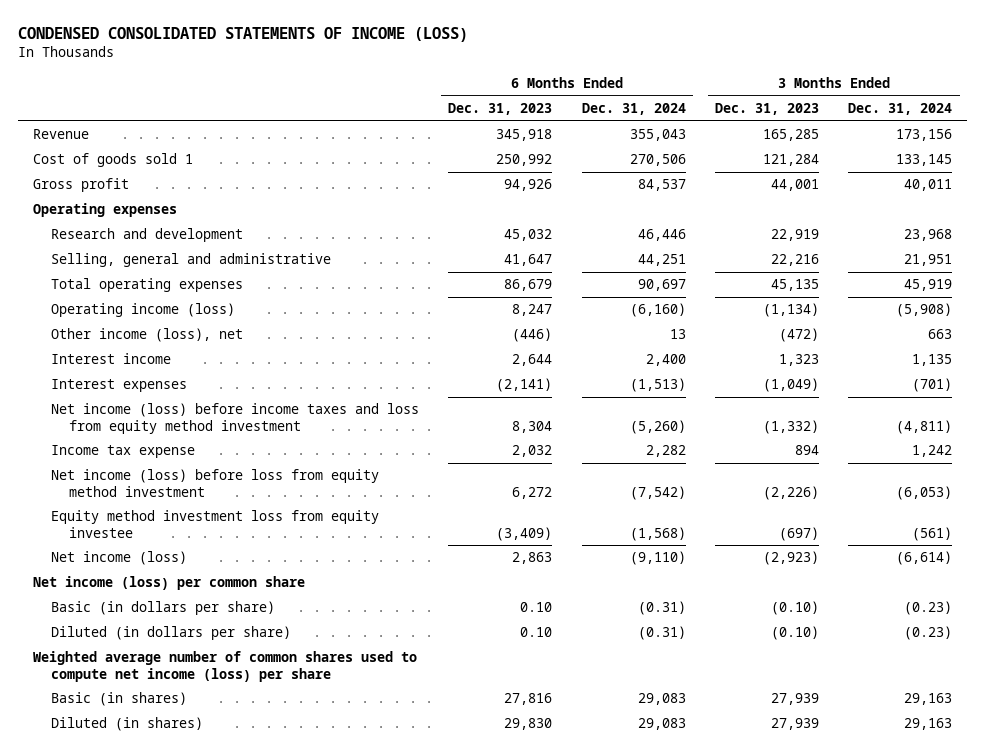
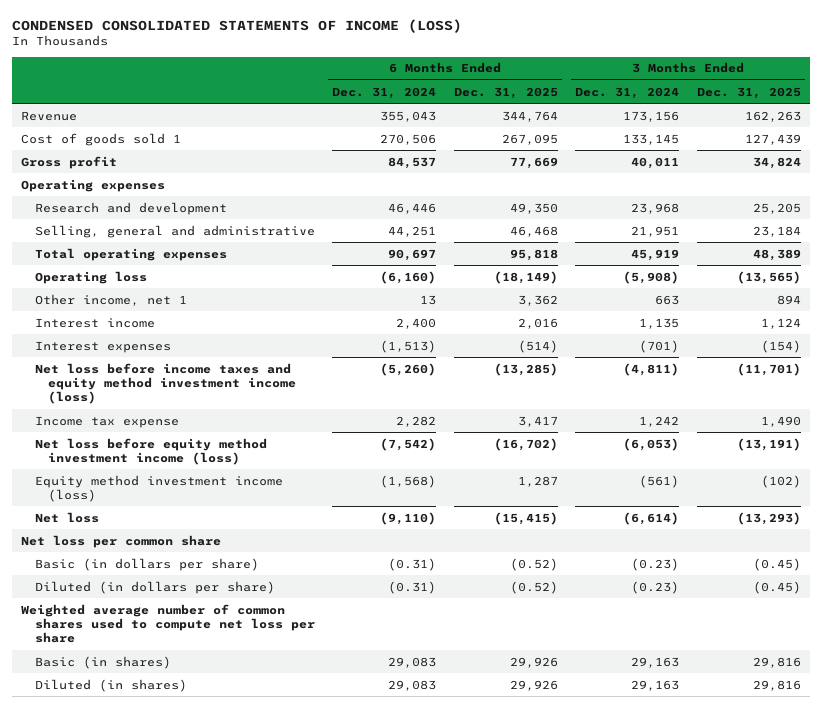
- | 6 Months Ended Dec. 31, 2023 | 6 Months Ended Dec. 31, 2024 | 3 Months Ended Dec. 31, 2023 | 3 Months Ended Dec. 31, 2024
+ | 6 Months Ended Dec. 31, 2024 | 6 Months Ended Dec. 31, 2025 | 3 Months Ended Dec. 31, 2024 | 3 Months Ended Dec. 31, 2025
- Operating income (loss) | 8,247 | (6,160) | (1,134) | (5,908)
- Other income (loss), net | (446) | 13 | (472) | 663
+ Operating loss | (6,160) | (18,149) | (5,908) | (13,565)
+ Other income, net 1 | 13 | 3,362 | 663 | 894
- Net income (loss) before income taxes and loss from equity method investment | 8,304 | (5,260) | (1,332) | (4,811)
+ Net loss before income taxes and equity method investment income (loss) | (5,260) | (13,285) | (4,811) | (11,701)
- Net income (loss) before loss from equity method investment | 6,272 | (7,542) | (2,226) | (6,053)
- Equity method investment loss from equity investee | (3,409) | (1,568) | (697) | (561)
- Net income (loss) | 2,863 | (9,110) | (2,923) | (6,614)
- Net income (loss) per common share
+ Net loss before equity method investment income (loss) | (7,542) | (16,702) | (6,053) | (13,191)
+ Equity method investment income (loss) | (1,568) | 1,287 | (561) | (102)
+ Net loss | (9,110) | (15,415) | (6,614) | (13,293)
+ Net loss per common share
- Weighted average number of common shares used to compute net income (loss) per share
+ Weighted average number of common shares used to compute net loss per share

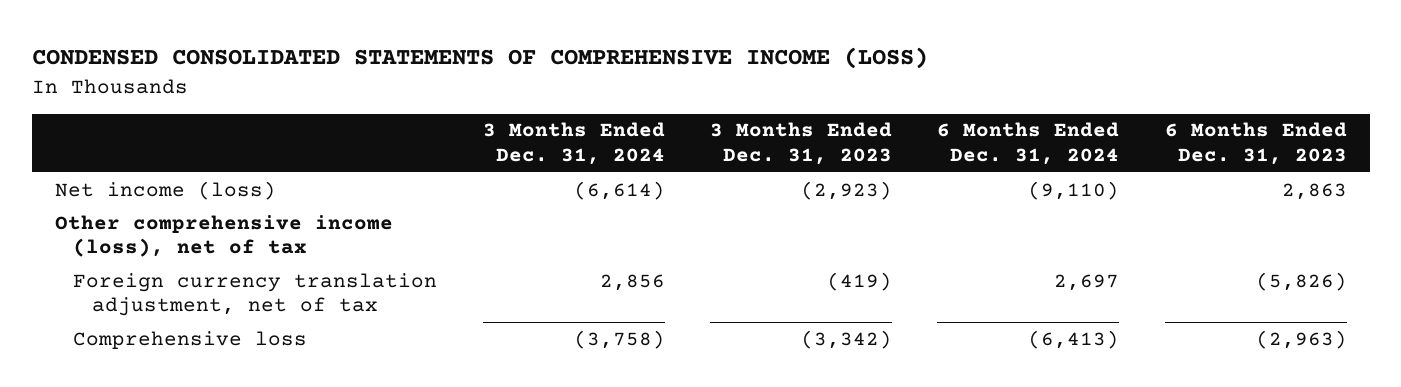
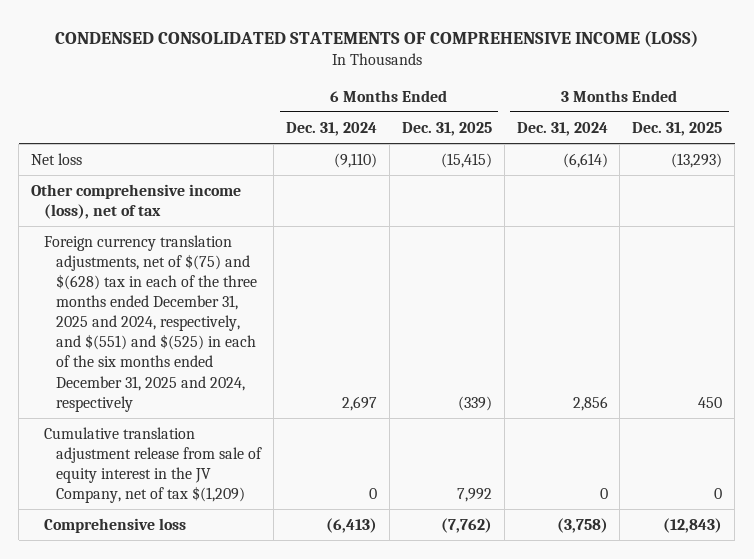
- | 3 Months Ended Dec. 31, 2024 | 3 Months Ended Dec. 31, 2023 | 6 Months Ended Dec. 31, 2024 | 6 Months Ended Dec. 31, 2023
+ | 6 Months Ended Dec. 31, 2024 | 6 Months Ended Dec. 31, 2025 | 3 Months Ended Dec. 31, 2024 | 3 Months Ended Dec. 31, 2025
- Net income (loss) | (6,614) | (2,923) | (9,110) | 2,863
+ Net loss | (9,110) | (15,415) | (6,614) | (13,293)
- Foreign currency translation adjustment, net of tax | 2,856 | (419) | 2,697 | (5,826)
+ Foreign currency translation adjustments, net of $(75) and $(628) tax in each of the three months ended December 31, 2025 and 2024, respectively, and $(551) and $(525) in each of the six months ended December 31, 2025 and 2024, respectively | 2,697 | (339) | 2,856 | 450
+ Cumulative translation adjustment release from sale of equity interest in the JV Company, net of tax $(1,209) | 0 | 7,992 | 0 | 0

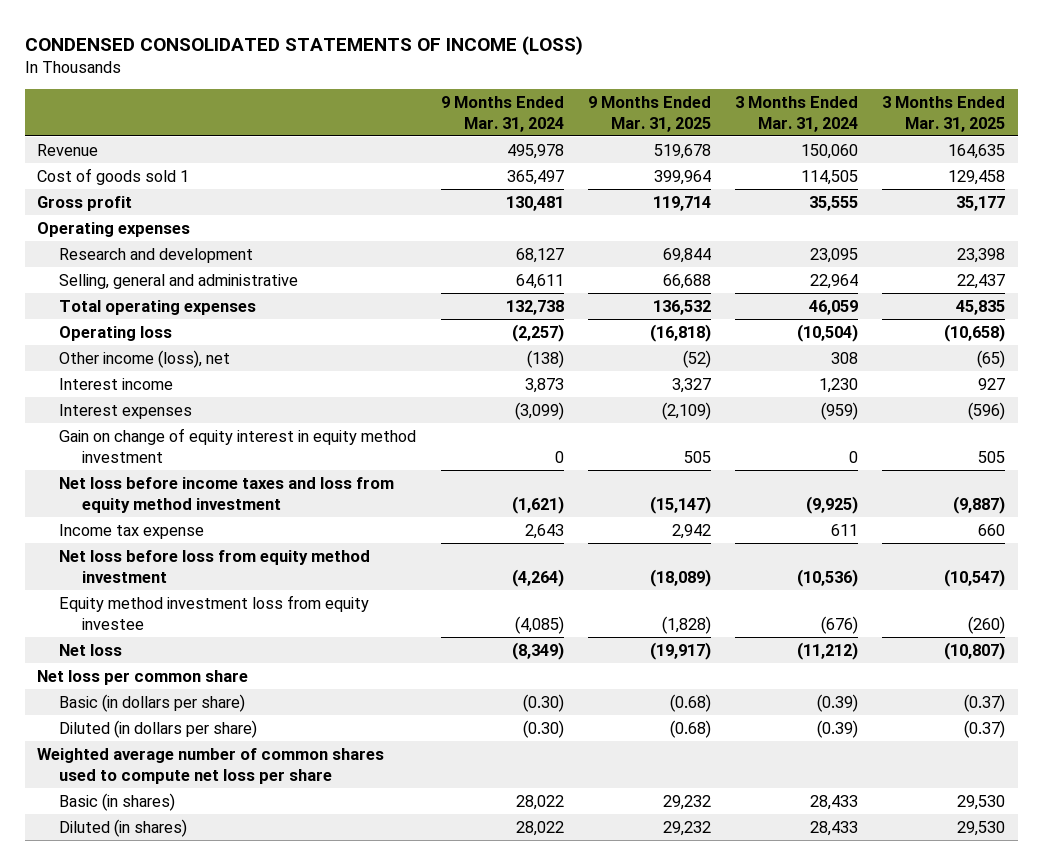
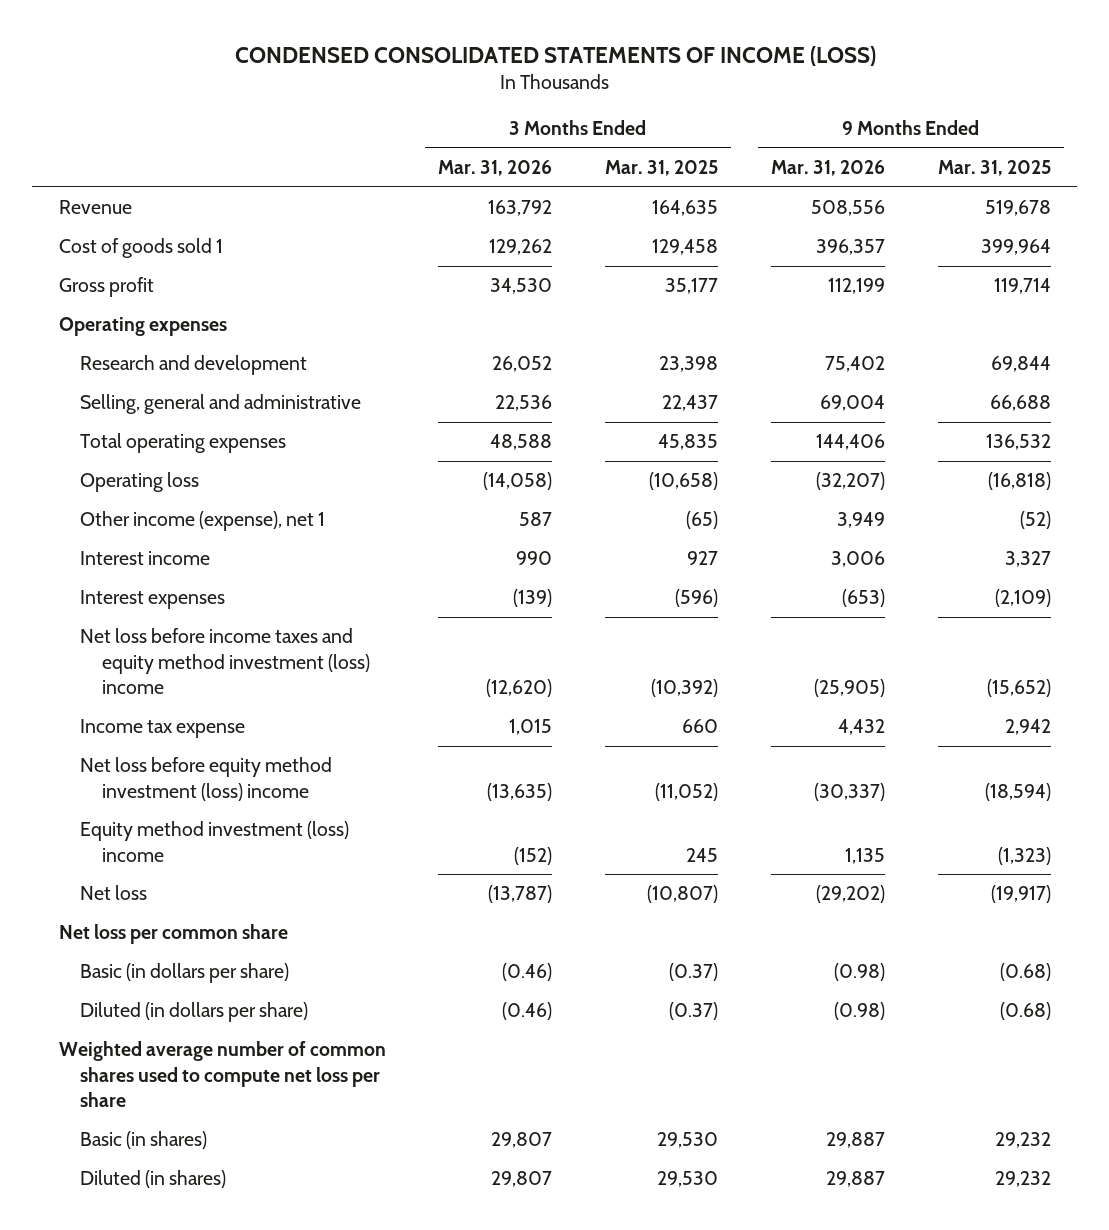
- | 9 Months Ended Mar. 31, 2024 | 9 Months Ended Mar. 31, 2025 | 3 Months Ended Mar. 31, 2024 | 3 Months Ended Mar. 31, 2025
+ | 3 Months Ended Mar. 31, 2026 | 3 Months Ended Mar. 31, 2025 | 9 Months Ended Mar. 31, 2026 | 9 Months Ended Mar. 31, 2025
- Other income (loss), net | (138) | (52) | 308 | (65)
+ Other income (expense), net 1 | 587 | (65) | 3,949 | (52)
- Gain on change of equity interest in equity method investment | 0 | 505 | 0 | 505
- Net loss before income taxes and loss from equity method investment | (1,621) | (15,147) | (9,925) | (9,887)
+ Net loss before income taxes and equity method investment (loss) income | (12,620) | (10,392) | (25,905) | (15,652)
- Net loss before loss from equity method investment | (4,264) | (18,089) | (10,536) | (10,547)
- Equity method investment loss from equity investee | (4,085) | (1,828) | (676) | (260)
+ Net loss before equity method investment (loss) income | (13,635) | (11,052) | (30,337) | (18,594)
+ Equity method investment (loss) income | (152) | 245 | 1,135 | (1,323)

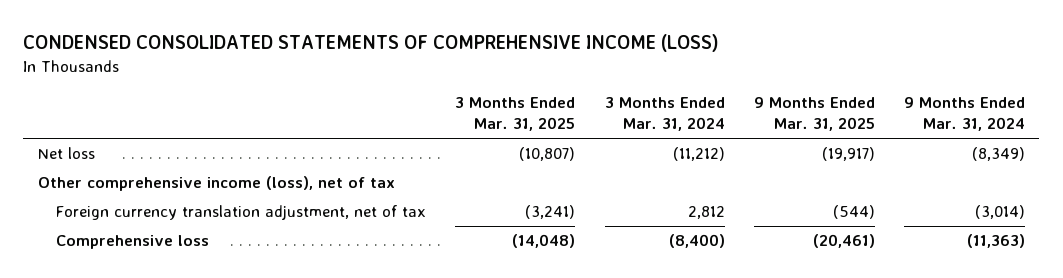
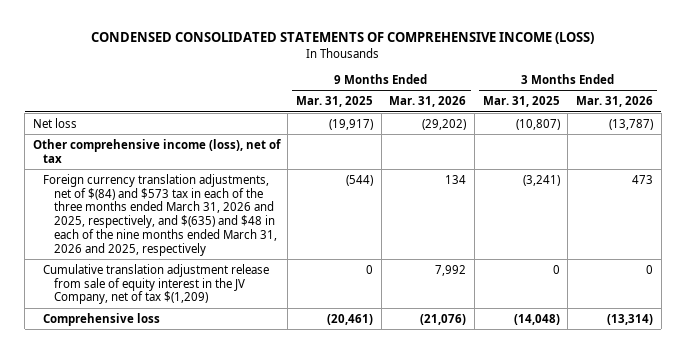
- | 3 Months Ended Mar. 31, 2025 | 3 Months Ended Mar. 31, 2024 | 9 Months Ended Mar. 31, 2025 | 9 Months Ended Mar. 31, 2024
+ | 9 Months Ended Mar. 31, 2025 | 9 Months Ended Mar. 31, 2026 | 3 Months Ended Mar. 31, 2025 | 3 Months Ended Mar. 31, 2026
- Foreign currency translation adjustment, net of tax | (3,241) | 2,812 | (544) | (3,014)
+ Foreign currency translation adjustments, net of $(84) and $573 tax in each of the three months ended March 31, 2026 and 2025, respectively, and $(635) and $48 in each of the nine months ended March 31, 2026 and 2025, respectively | (544) | 134 | (3,241) | 473
+ Cumulative translation adjustment release from sale of equity interest in the JV Company, net of tax $(1,209) | 0 | 7,992 | 0 | 0

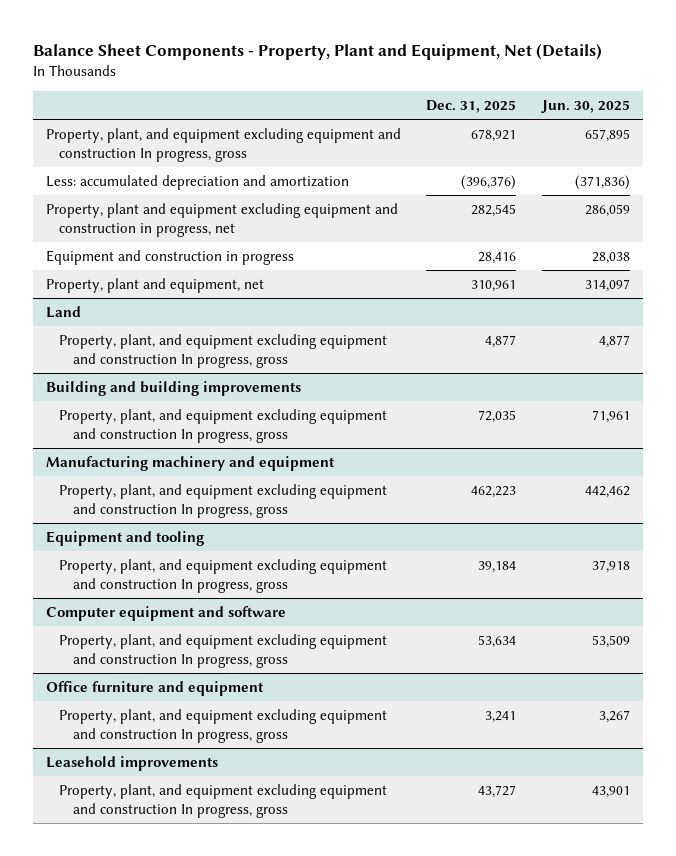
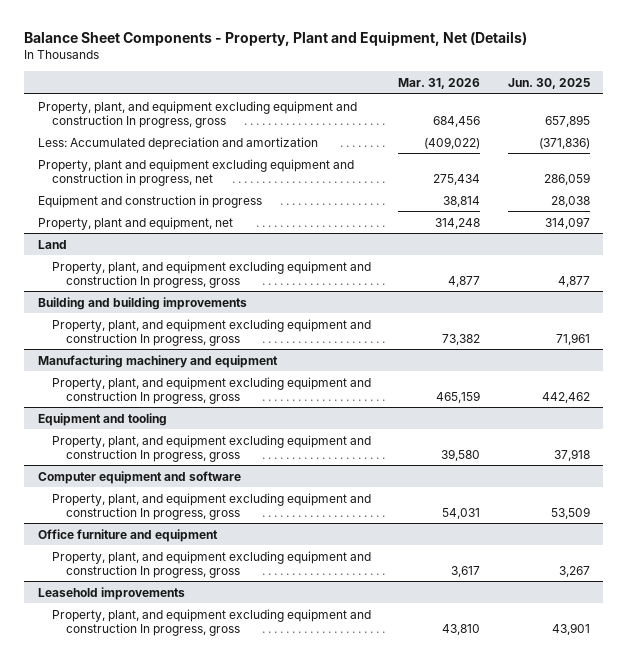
- | Dec. 31, 2025 | Jun. 30, 2025
+ | Mar. 31, 2026 | Jun. 30, 2025
- Less: accumulated depreciation and amortization | (396,376) | (371,836)
+ Less: Accumulated depreciation and amortization | (409,022) | (371,836)

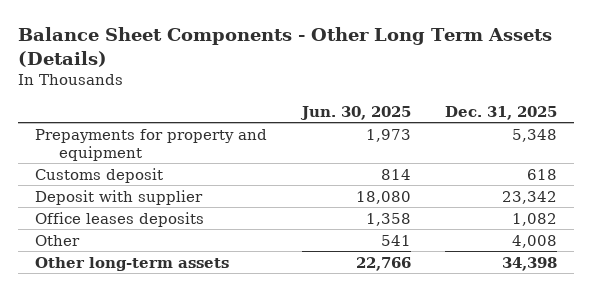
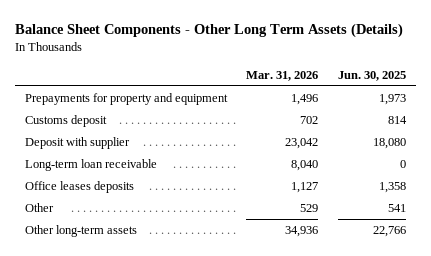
- | Jun. 30, 2025 | Dec. 31, 2025
+ | Mar. 31, 2026 | Jun. 30, 2025
+ Long-term loan receivable | 8,040 | 0

